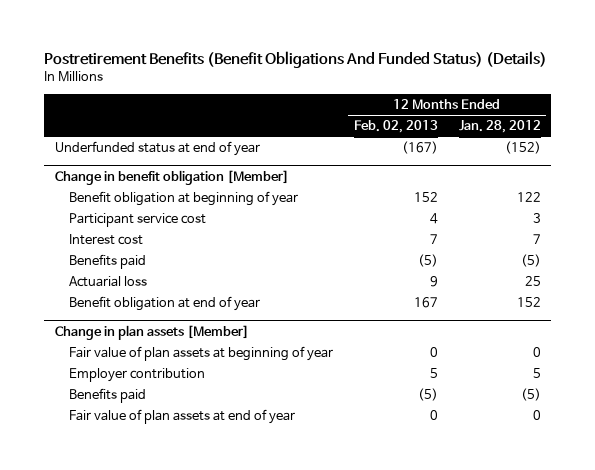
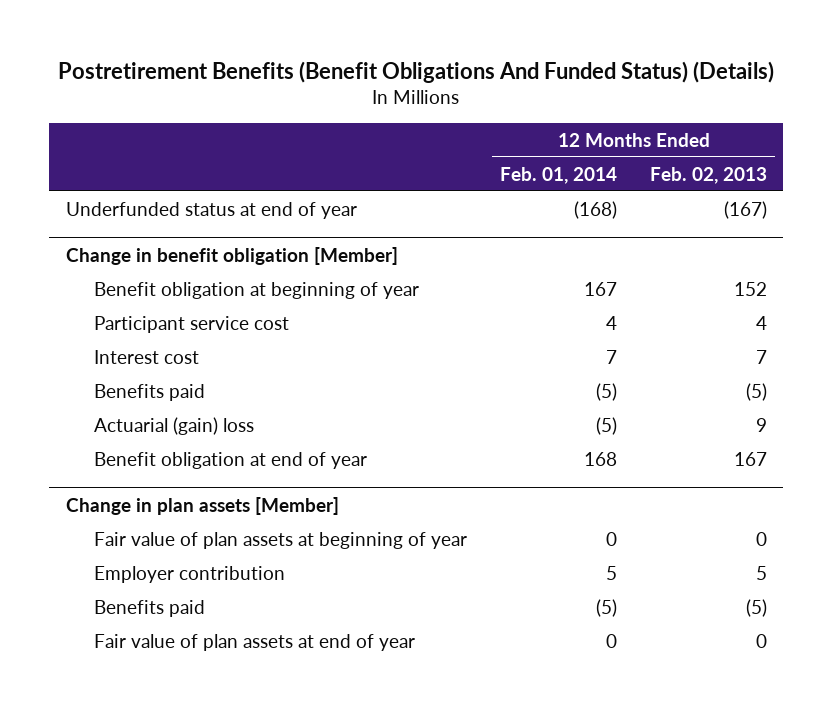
- | 12 Months Ended Feb. 02, 2013 | 12 Months Ended Jan. 28, 2012
+ | 12 Months Ended Feb. 01, 2014 | 12 Months Ended Feb. 02, 2013
@ Change in benefit obligation [Member]
- Actuarial loss | 9 | 25
+ Actuarial (gain) loss | (5) | 9

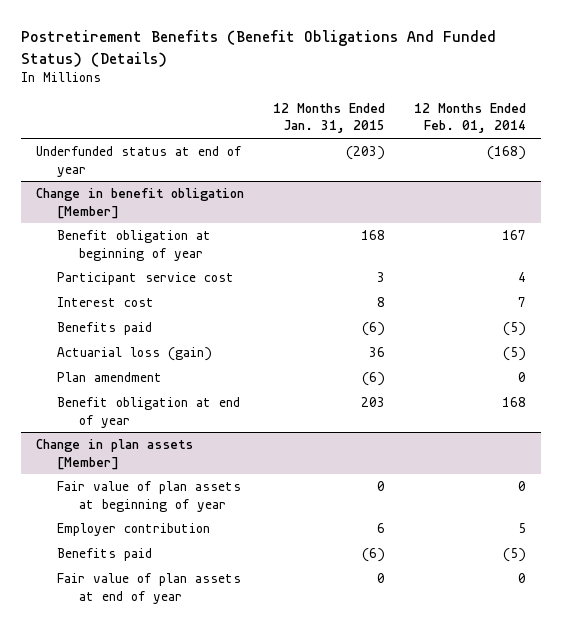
- | 12 Months Ended Feb. 01, 2014 | 12 Months Ended Feb. 02, 2013
+ | 12 Months Ended Jan. 31, 2015 | 12 Months Ended Feb. 01, 2014
@ Change in benefit obligation [Member]
- Actuarial (gain) loss | (5) | 9
+ Actuarial loss (gain) | 36 | (5)
+ Plan amendment | (6) | 0

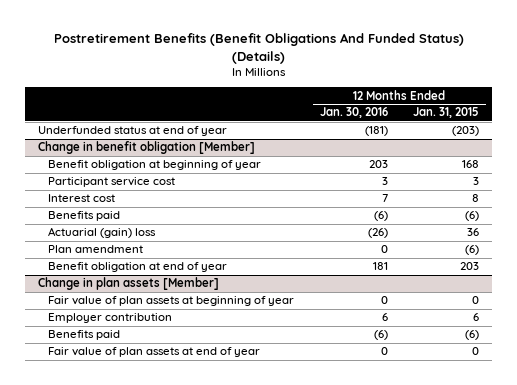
- | 12 Months Ended Jan. 31, 2015 | 12 Months Ended Feb. 01, 2014
+ | 12 Months Ended Jan. 30, 2016 | 12 Months Ended Jan. 31, 2015
@ Change in benefit obligation [Member]
- Actuarial loss (gain) | 36 | (5)
+ Actuarial (gain) loss | (26) | 36

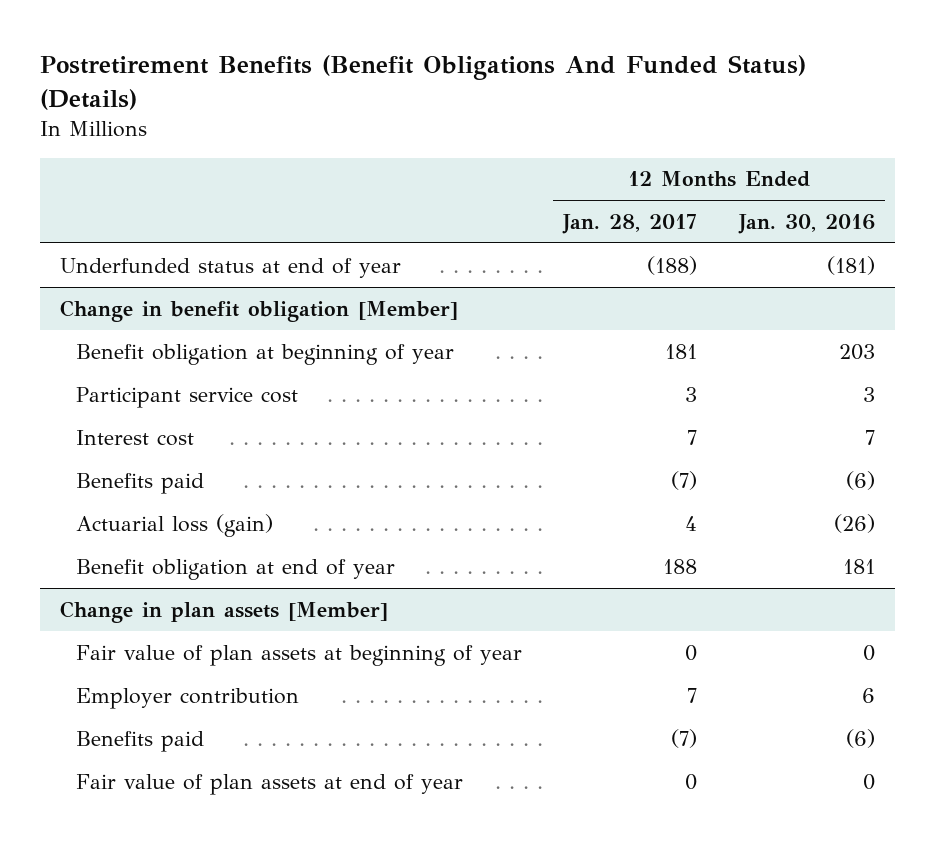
- | 12 Months Ended Jan. 30, 2016 | 12 Months Ended Jan. 31, 2015
+ | 12 Months Ended Jan. 28, 2017 | 12 Months Ended Jan. 30, 2016
@ Change in benefit obligation [Member]
- Actuarial (gain) loss | (26) | 36
- Plan amendment | 0 | (6)
+ Actuarial loss (gain) | 4 | (26)

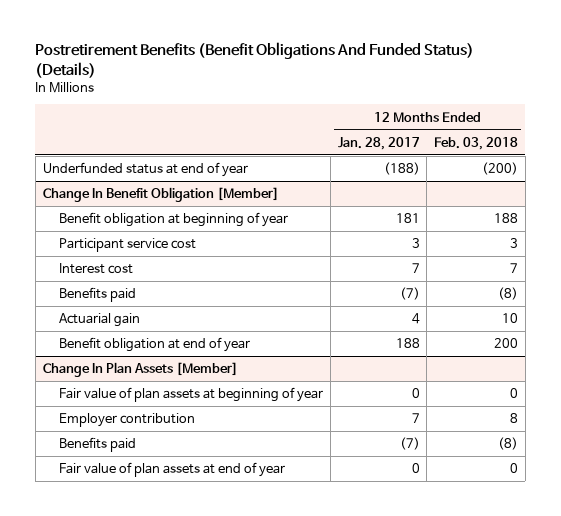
- | 12 Months Ended Jan. 28, 2017 | 12 Months Ended Jan. 30, 2016
+ | 12 Months Ended Jan. 28, 2017 | 12 Months Ended Feb. 03, 2018
- Change in benefit obligation [Member]
+ Change In Benefit Obligation [Member]
- Actuarial loss (gain) | 4 | (26)
+ Actuarial gain | 4 | 10
- Change in plan assets [Member]
+ Change In Plan Assets [Member]

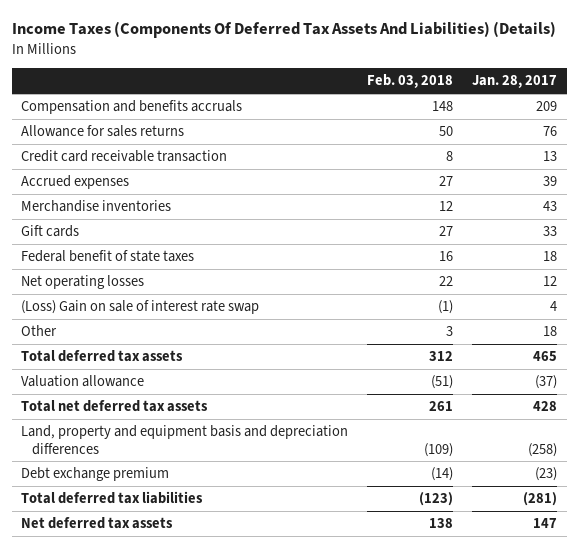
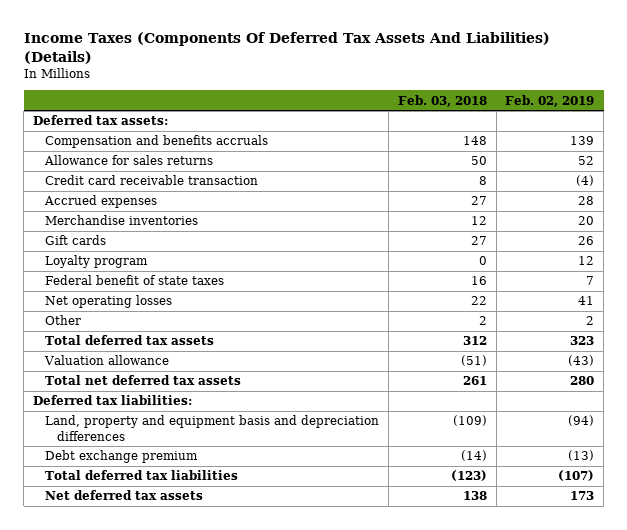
- | Feb. 03, 2018 | Jan. 28, 2017
+ | Feb. 03, 2018 | Feb. 02, 2019
+ Deferred tax assets:
+ Loyalty program | 0 | 12
- (Loss) Gain on sale of interest rate swap | (1) | 4
- Other | 3 | 18
+ Other | 2 | 2
+ Deferred tax liabilities:

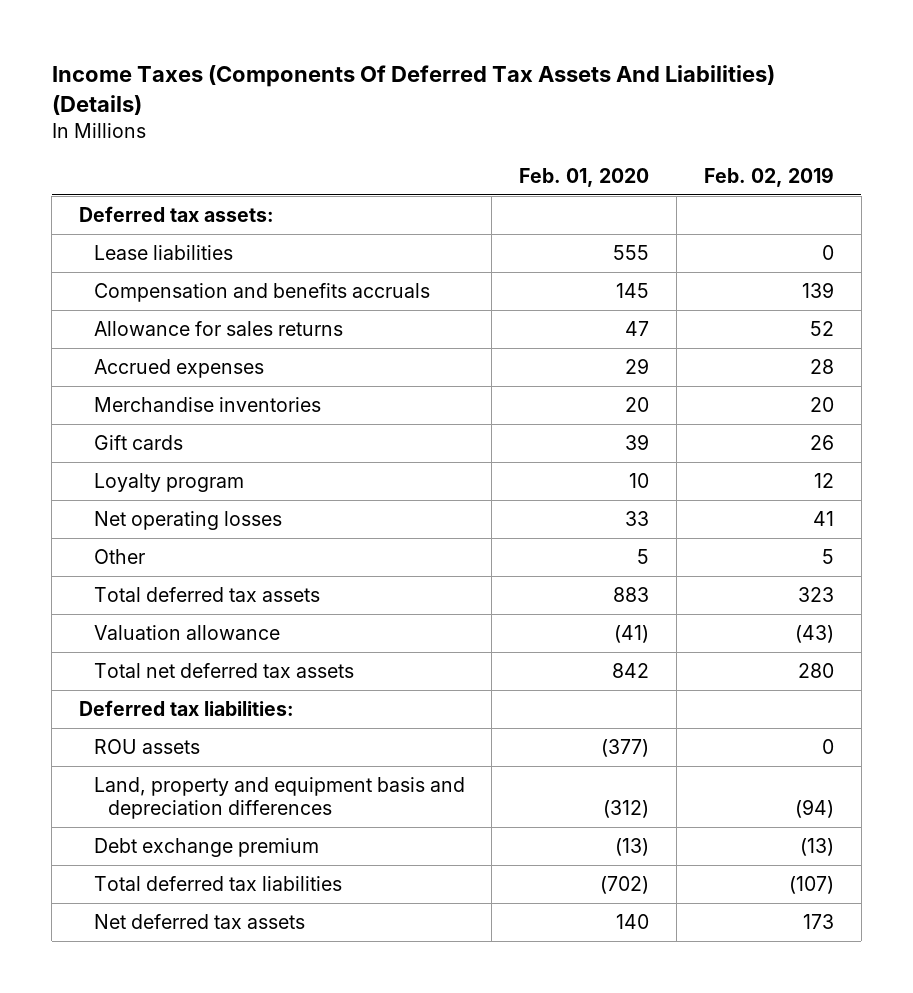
- | Feb. 03, 2018 | Feb. 02, 2019
+ | Feb. 01, 2020 | Feb. 02, 2019
+ Lease liabilities | 555 | 0
- Credit card receivable transaction | 8 | (4)
- Federal benefit of state taxes | 16 | 7
- Other | 2 | 2
+ Other | 5 | 5
+ ROU assets | (377) | 0

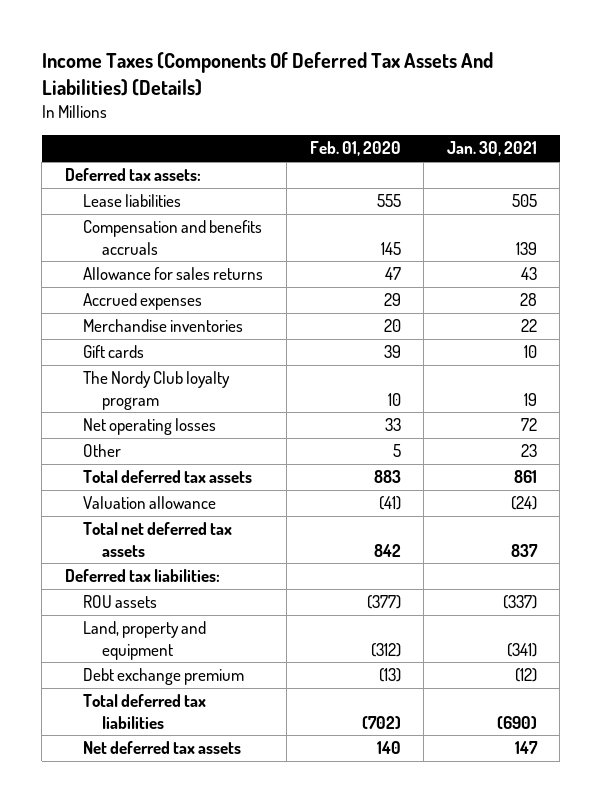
- | Feb. 01, 2020 | Feb. 02, 2019
+ | Feb. 01, 2020 | Jan. 30, 2021
- Loyalty program | 10 | 12
+ The Nordy Club loyalty program | 10 | 19
- Land, property and equipment basis and depreciation differences | (312) | (94)
+ Land, property and equipment | (312) | (341)

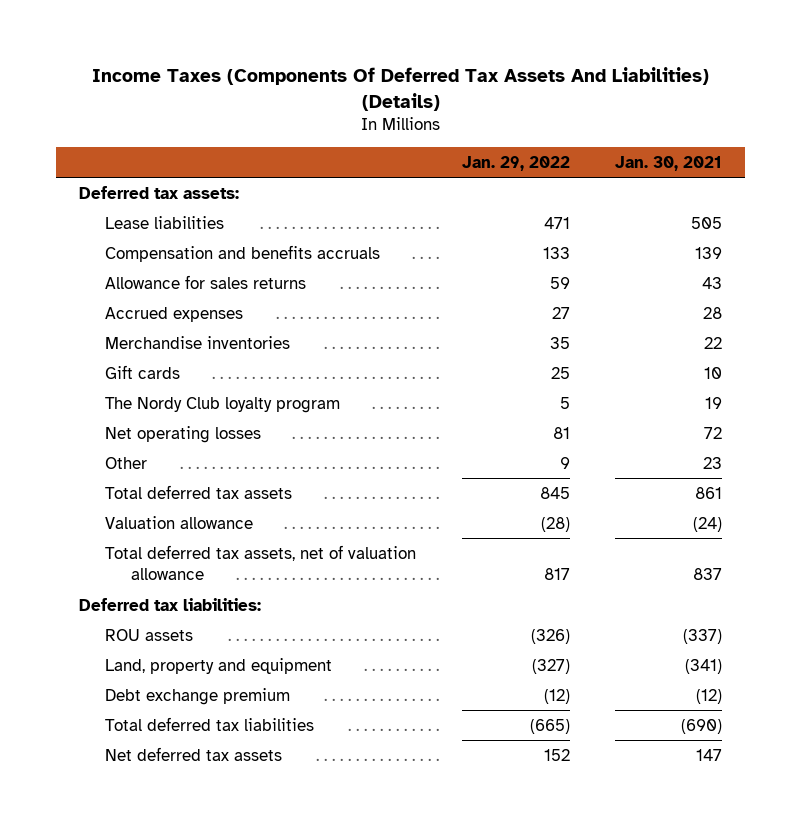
- | Feb. 01, 2020 | Jan. 30, 2021
+ | Jan. 29, 2022 | Jan. 30, 2021
- Total net deferred tax assets | 842 | 837
+ Total deferred tax assets, net of valuation allowance | 817 | 837

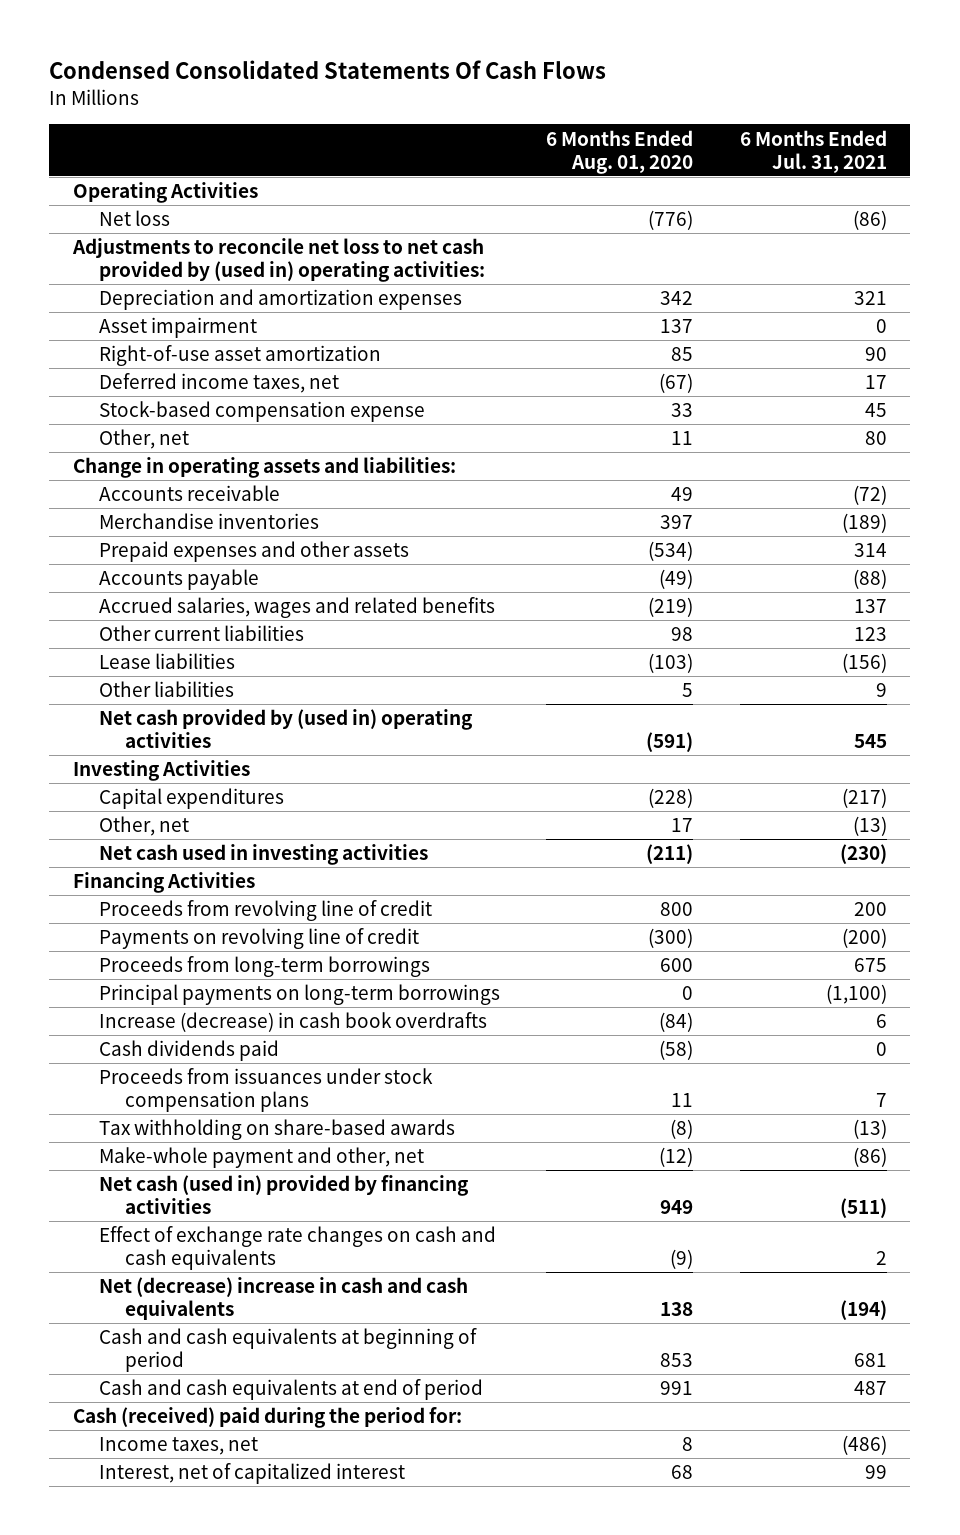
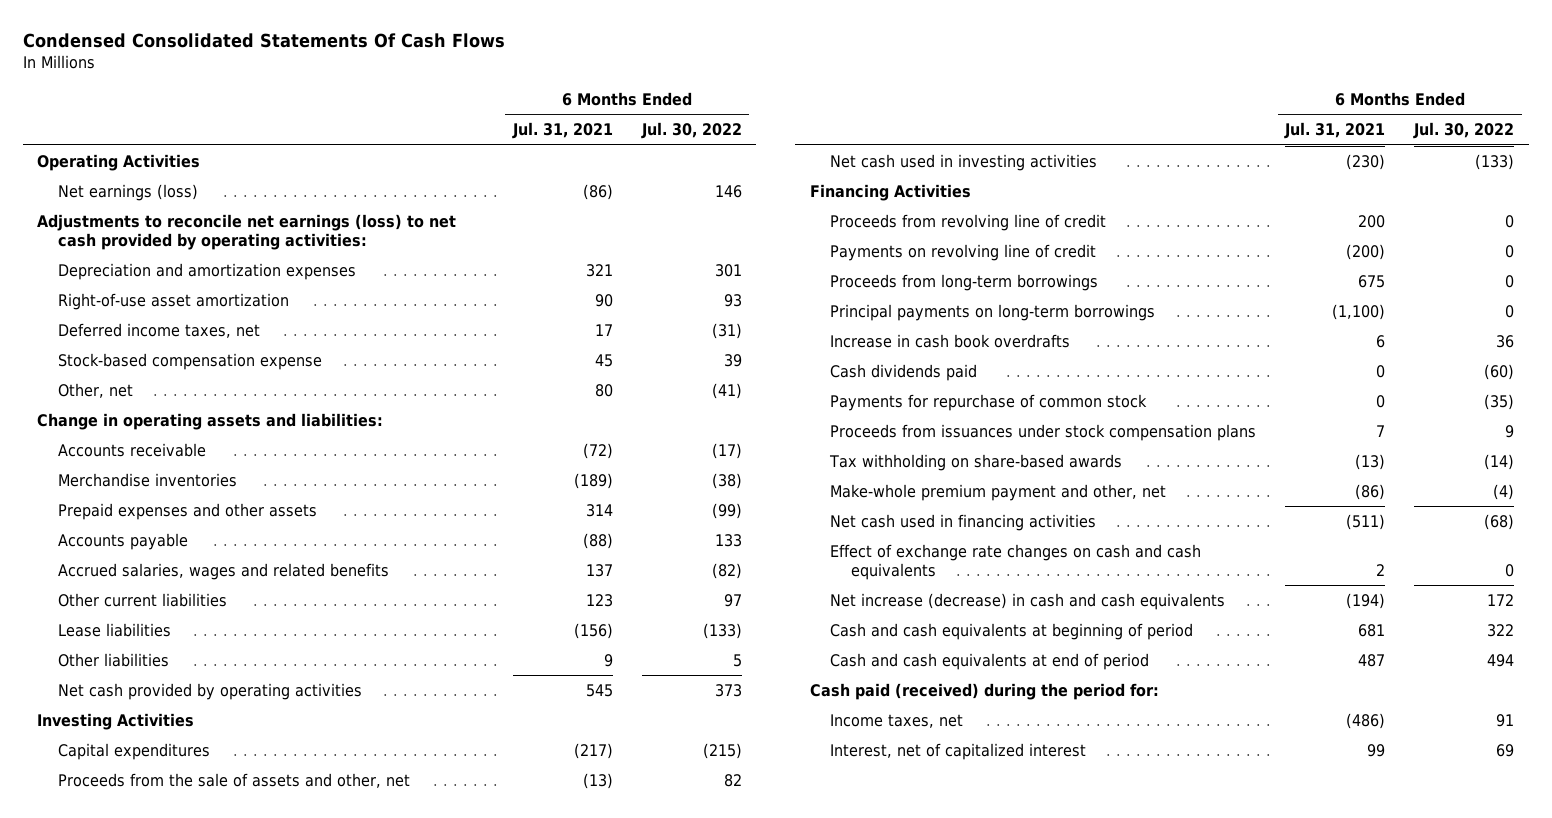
- | 6 Months Ended Aug. 01, 2020 | 6 Months Ended Jul. 31, 2021
+ | 6 Months Ended Jul. 31, 2021 | 6 Months Ended Jul. 30, 2022
- Net loss | (776) | (86)
- Adjustments to reconcile net loss to net cash provided by (used in) operating activities:
+ Net earnings (loss) | (86) | 146
+ Adjustments to reconcile net earnings (loss) to net cash provided by operating activities:
- Asset impairment | 137 | 0
- Net cash provided by (used in) operating activities | (591) | 545
+ Net cash provided by operating activities | 545 | 373
- Other, net | 17 | (13)
+ Proceeds from the sale of assets and other, net | (13) | 82
- Increase (decrease) in cash book overdrafts | (84) | 6
+ Increase in cash book overdrafts | 6 | 36
+ Payments for repurchase of common stock | 0 | (35)
- Make-whole payment and other, net | (12) | (86)
- Net cash (used in) provided by financing activities | 949 | (511)
+ Make-whole premium payment and other, net | (86) | (4)
+ Net cash used in financing activities | (511) | (68)
- Net (decrease) increase in cash and cash equivalents | 138 | (194)
+ Net increase (decrease) in cash and cash equivalents | (194) | 172
- Cash (received) paid during the period for:
+ Cash paid (received) during the period for:

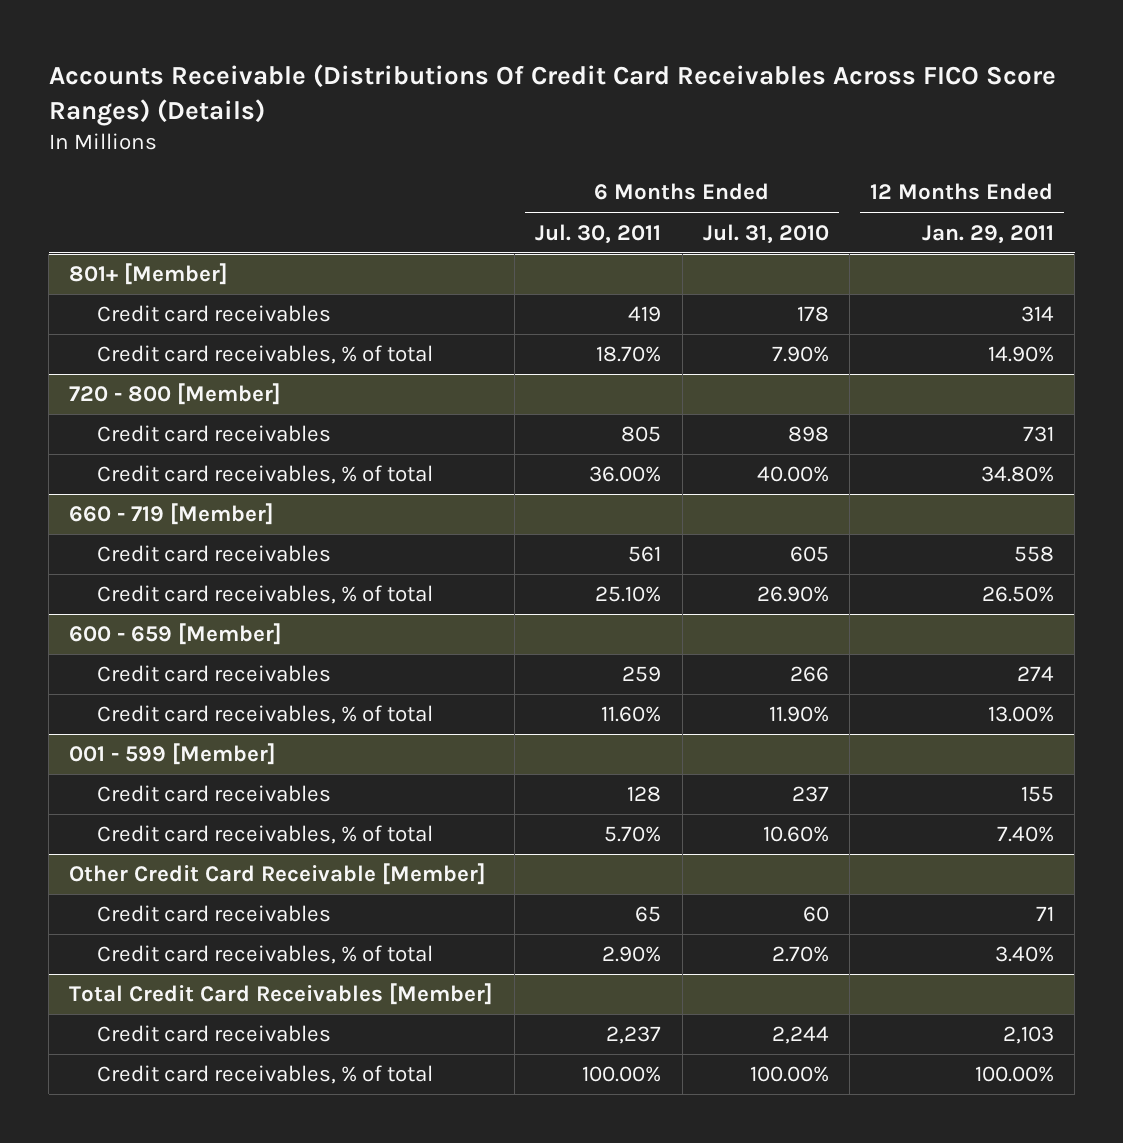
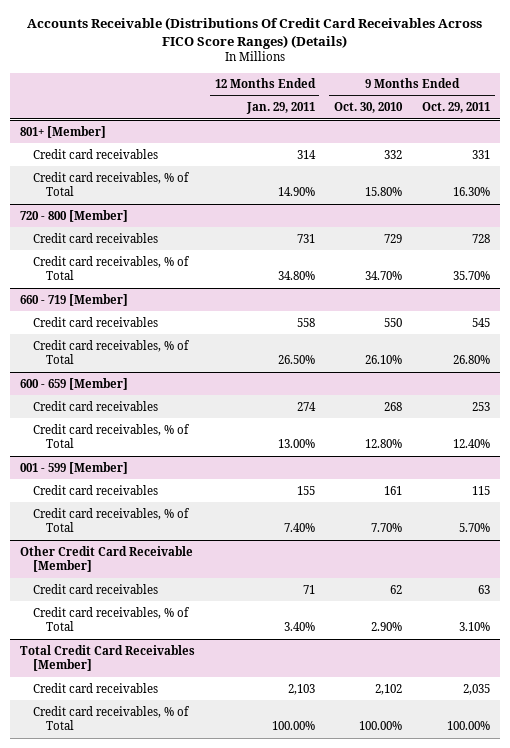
- | 6 Months Ended Jul. 30, 2011 | 6 Months Ended Jul. 31, 2010 | 12 Months Ended Jan. 29, 2011
+ | 12 Months Ended Jan. 29, 2011 | 9 Months Ended Oct. 30, 2010 | 9 Months Ended Oct. 29, 2011
@ 801+ [Member]
- Credit card receivables, % of total | 18.70% | 7.90% | 14.90%
+ Credit card receivables, % of Total | 14.90% | 15.80% | 16.30%
@ 720 - 800 [Member]
- Credit card receivables, % of total | 36.00% | 40.00% | 34.80%
+ Credit card receivables, % of Total | 34.80% | 34.70% | 35.70%
@ 660 - 719 [Member]
- Credit card receivables, % of total | 25.10% | 26.90% | 26.50%
+ Credit card receivables, % of Total | 26.50% | 26.10% | 26.80%
@ 600 - 659 [Member]
- Credit card receivables, % of total | 11.60% | 11.90% | 13.00%
+ Credit card receivables, % of Total | 13.00% | 12.80% | 12.40%
@ 001 - 599 [Member]
- Credit card receivables, % of total | 5.70% | 10.60% | 7.40%
+ Credit card receivables, % of Total | 7.40% | 7.70% | 5.70%
@ Other Credit Card Receivable [Member]
- Credit card receivables, % of total | 2.90% | 2.70% | 3.40%
+ Credit card receivables, % of Total | 3.40% | 2.90% | 3.10%
@ Total Credit Card Receivables [Member]
- Credit card receivables, % of total | 100.00% | 100.00% | 100.00%
+ Credit card receivables, % of Total | 100.00% | 100.00% | 100.00%

